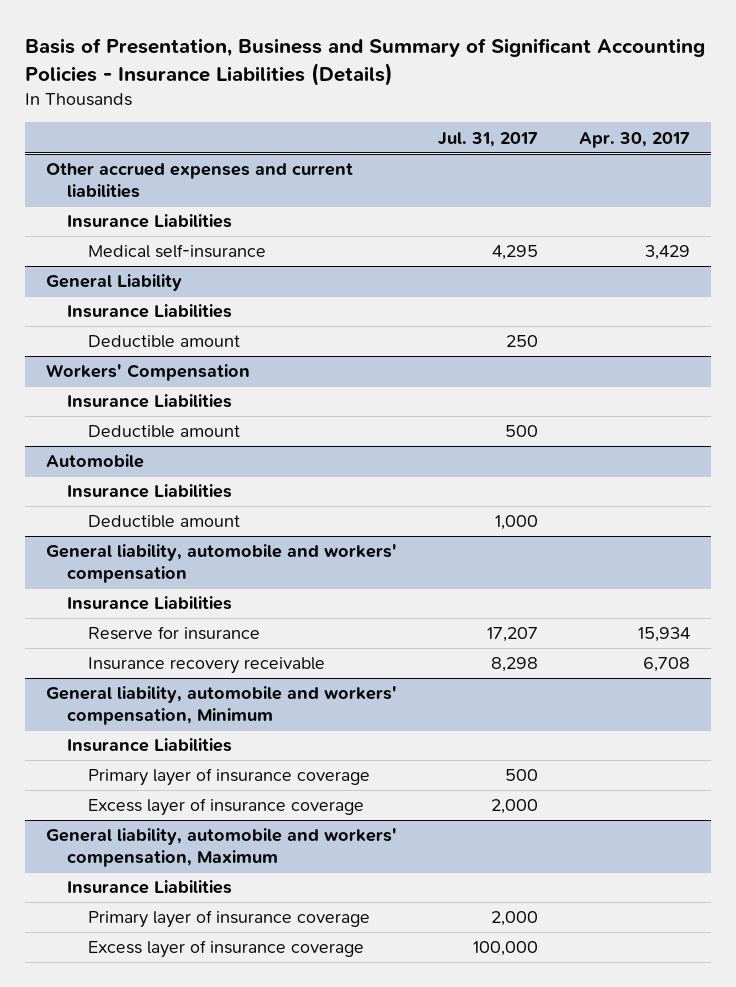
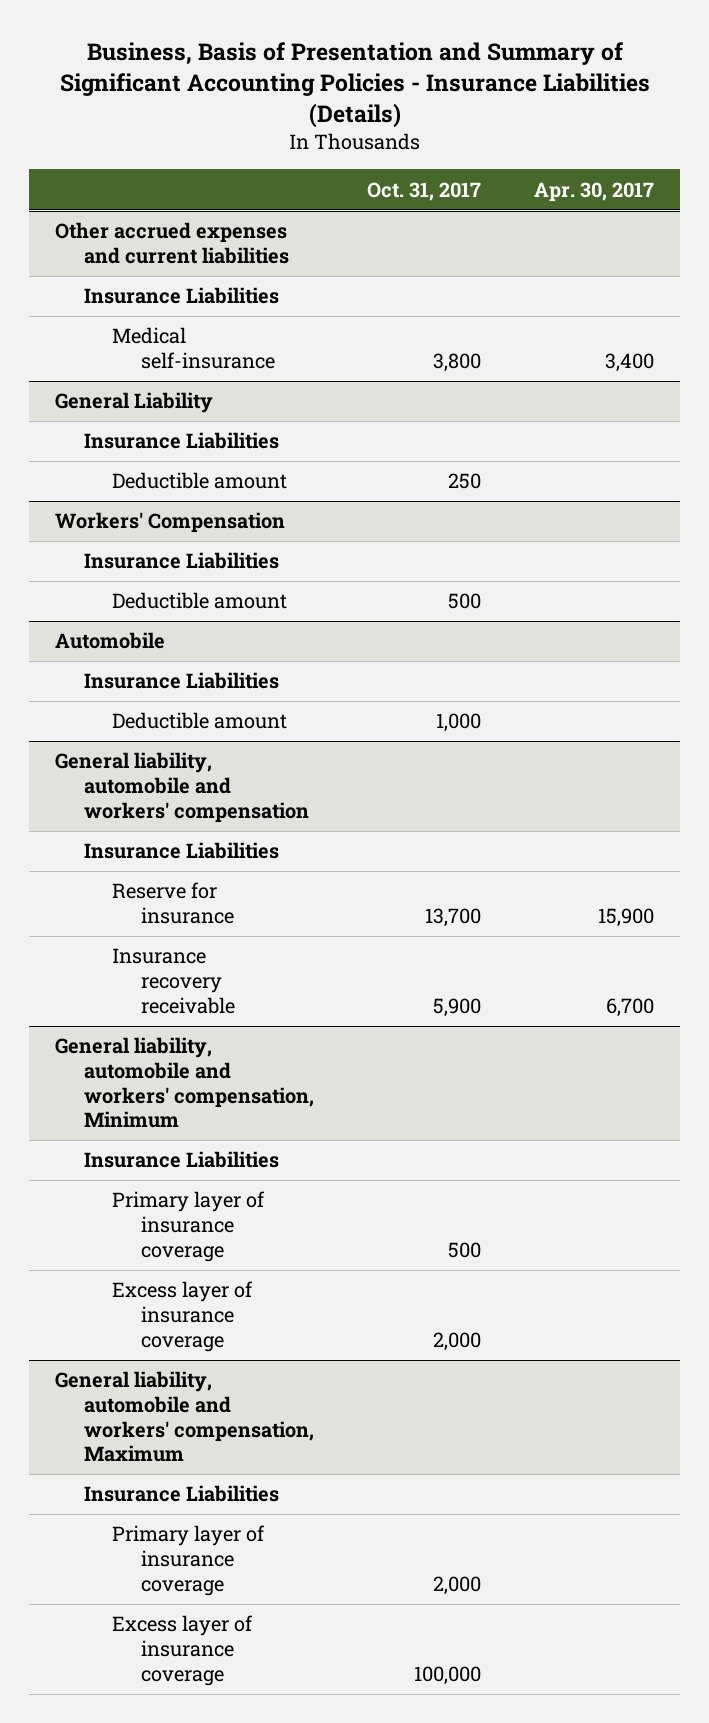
- Basis of Presentation, Business and Summary of Significant Accounting Policies - Insurance Liabilities (Details)
+ Business, Basis of Presentation and Summary of Significant Accounting Policies - Insurance Liabilities (Details)
- | Jul. 31, 2017 | Apr. 30, 2017
+ | Oct. 31, 2017 | Apr. 30, 2017
@ Other accrued expenses and current liabilities
- Medical self-insurance | 4,295 | 3,429
+ Medical self-insurance | 3,800 | 3,400
@ General liability, automobile and workers' compensation
- Reserve for insurance | 17,207 | 15,934
- Insurance recovery receivable | 8,298 | 6,708
+ Reserve for insurance | 13,700 | 15,900
+ Insurance recovery receivable | 5,900 | 6,700

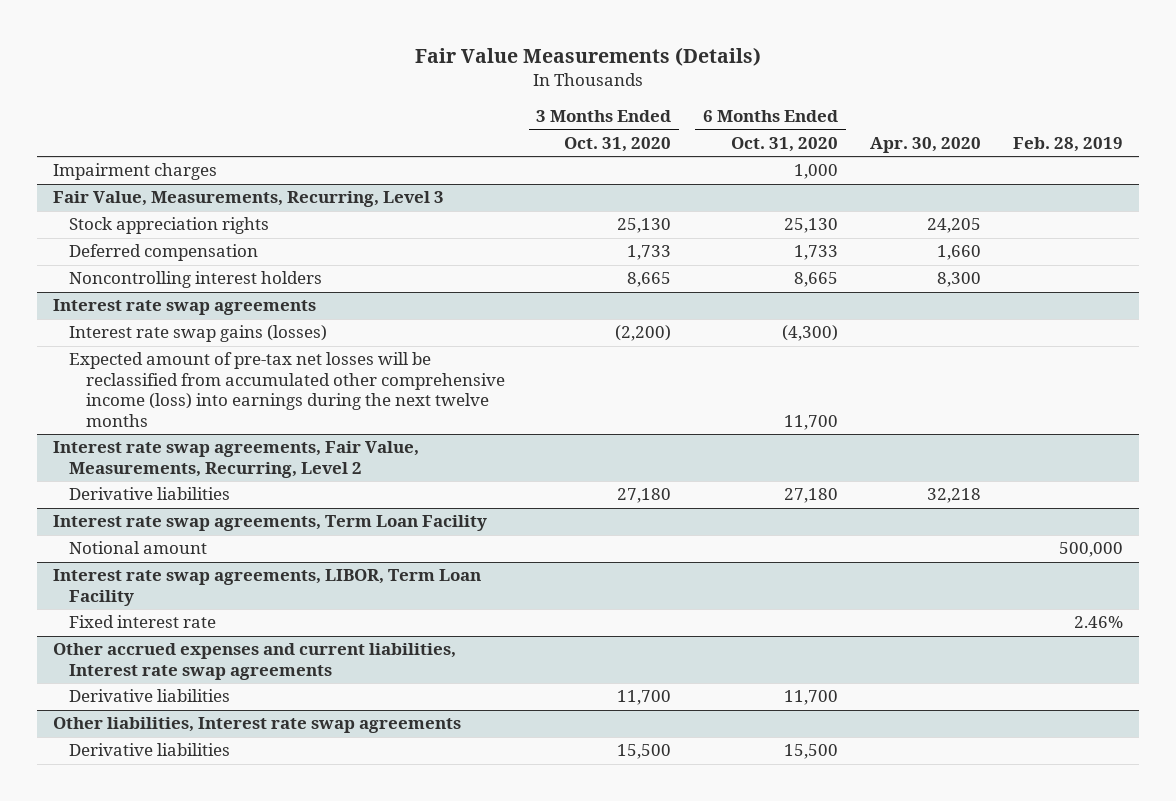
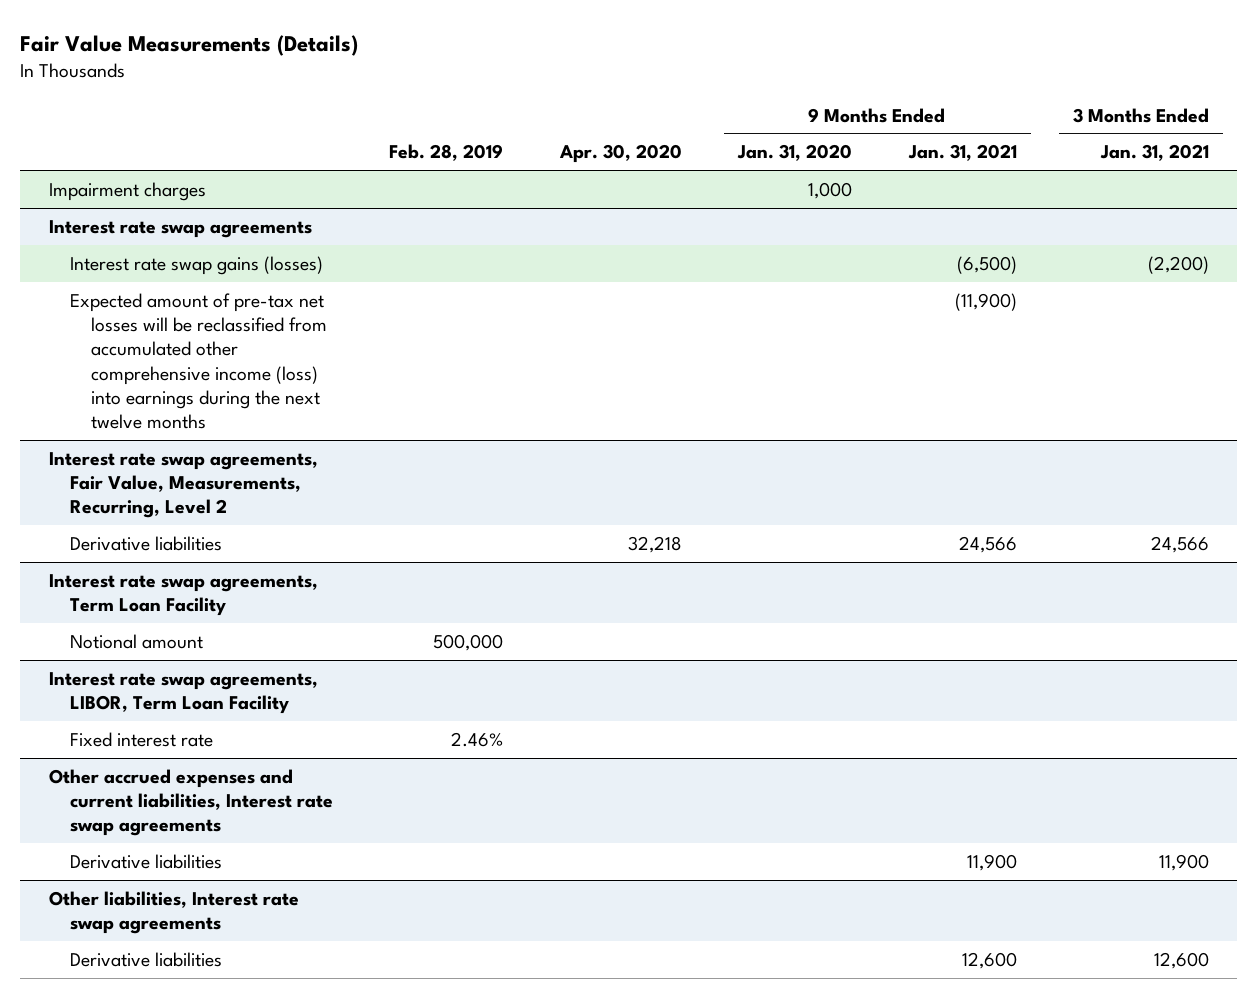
- | 3 Months Ended Oct. 31, 2020 | 6 Months Ended Oct. 31, 2020 | Apr. 30, 2020 | Feb. 28, 2019
+ | Feb. 28, 2019 | Apr. 30, 2020 | 9 Months Ended Jan. 31, 2020 | 9 Months Ended Jan. 31, 2021 | 3 Months Ended Jan. 31, 2021
- Fair Value, Measurements, Recurring, Level 3
- Stock appreciation rights | 25,130 | 25,130 | 24,205 |
- Deferred compensation | 1,733 | 1,733 | 1,660 |
- Noncontrolling interest holders | 8,665 | 8,665 | 8,300 |

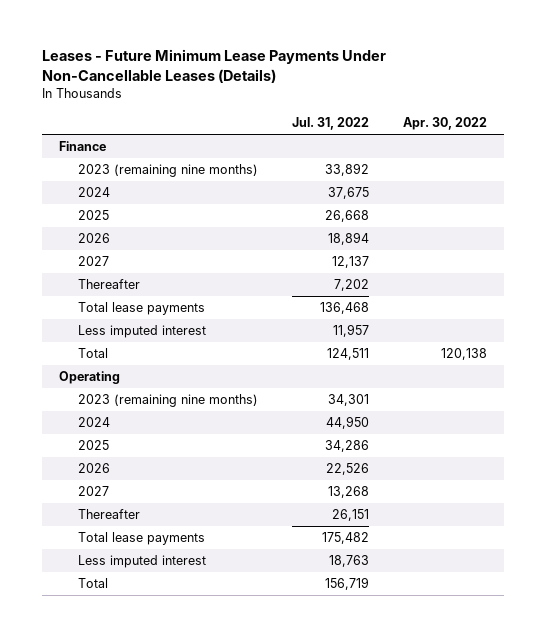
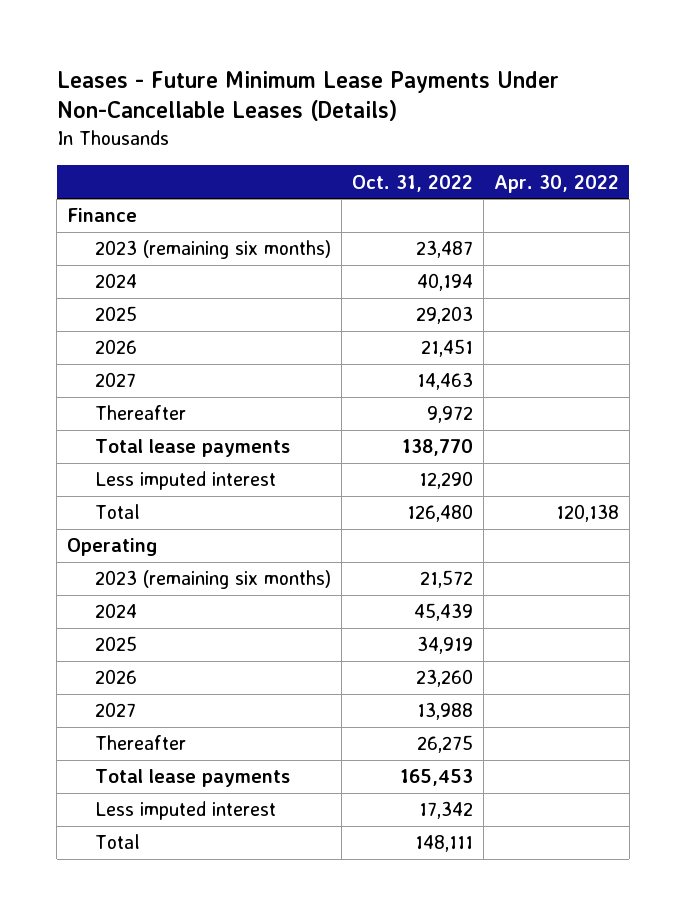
- | Jul. 31, 2022 | Apr. 30, 2022
+ | Oct. 31, 2022 | Apr. 30, 2022
- 2023 (remaining nine months) | 33,892 |
+ 2023 (remaining six months) | 23,487 |
- 2023 (remaining nine months) | 34,301 |
+ 2023 (remaining six months) | 21,572 |

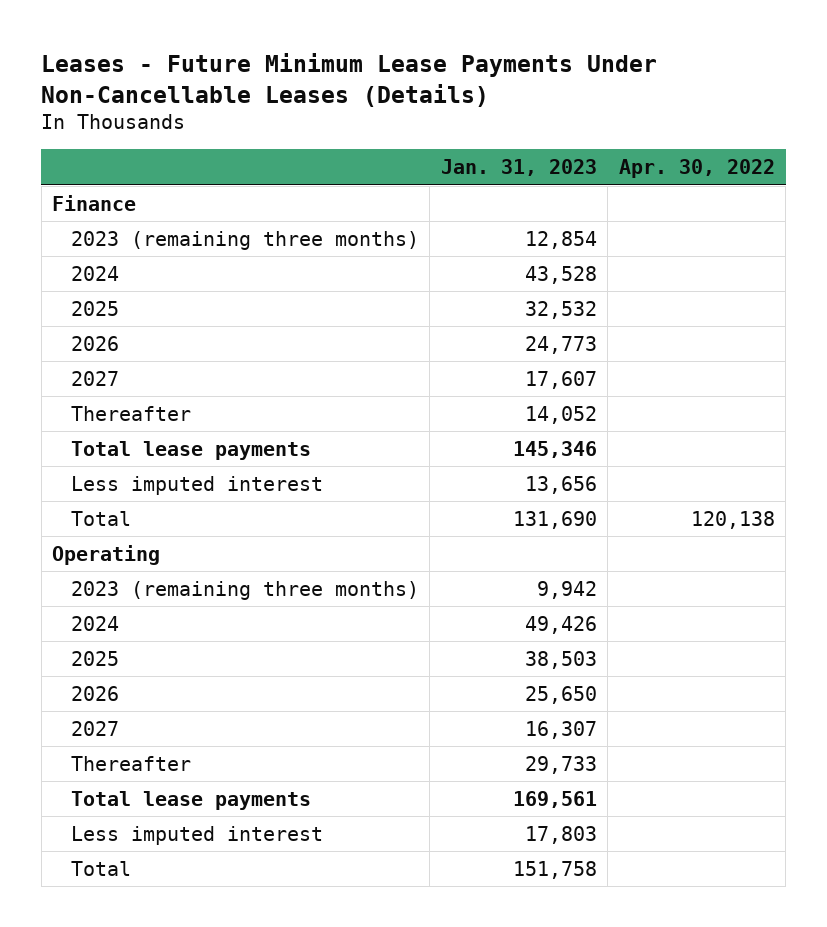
- | Oct. 31, 2022 | Apr. 30, 2022
+ | Jan. 31, 2023 | Apr. 30, 2022
- 2023 (remaining six months) | 23,487 |
+ 2023 (remaining three months) | 12,854 |
- 2023 (remaining six months) | 21,572 |
+ 2023 (remaining three months) | 9,942 |

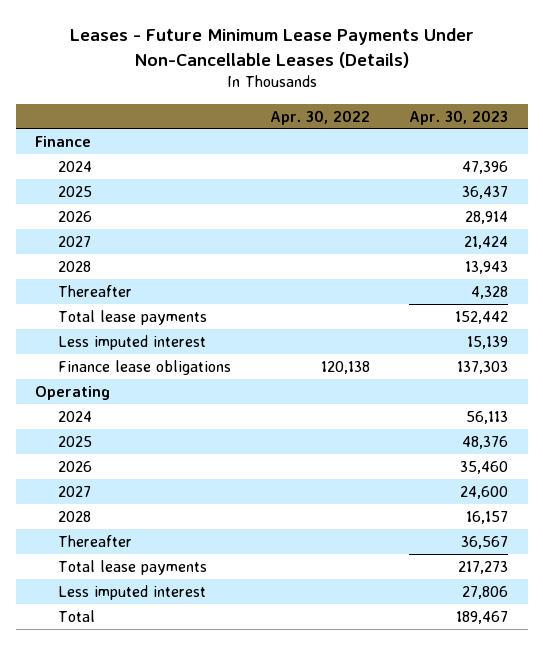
- | Jan. 31, 2023 | Apr. 30, 2022
+ | Apr. 30, 2022 | Apr. 30, 2023
- 2023 (remaining three months) | 12,854 |
+ 2028 | | 13,943
- Total | 131,690 | 120,138
+ Finance lease obligations | 120,138 | 137,303
- 2023 (remaining three months) | 9,942 |
+ 2028 | | 16,157

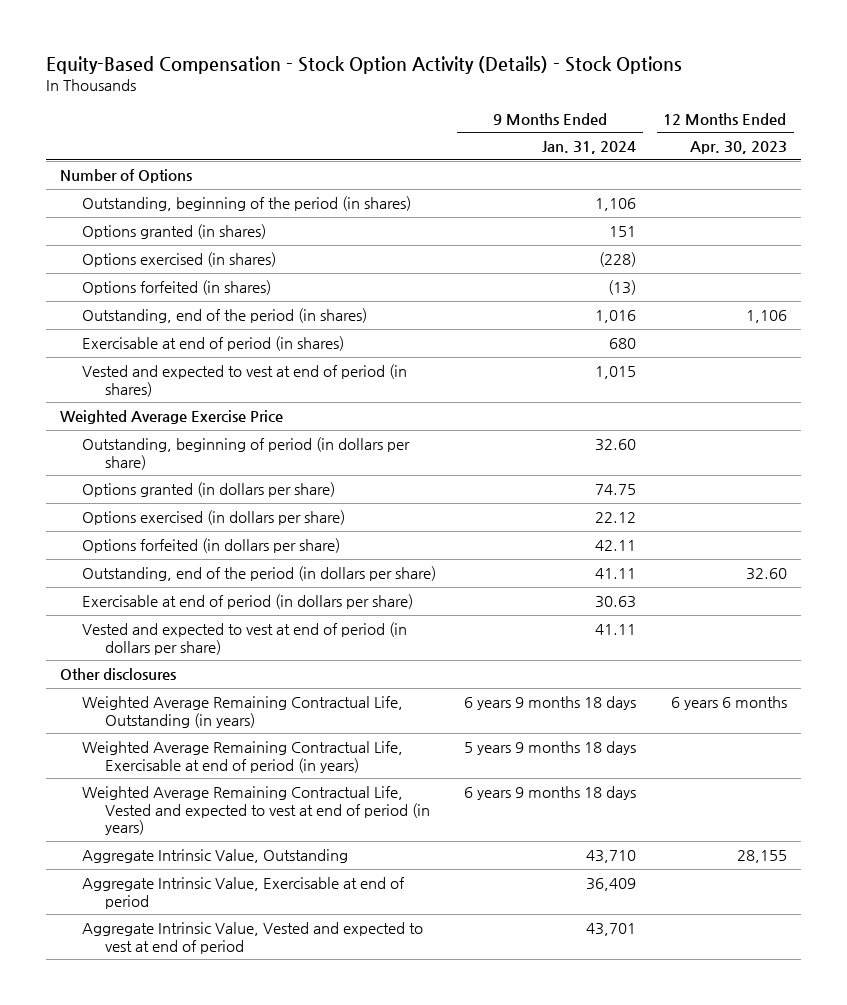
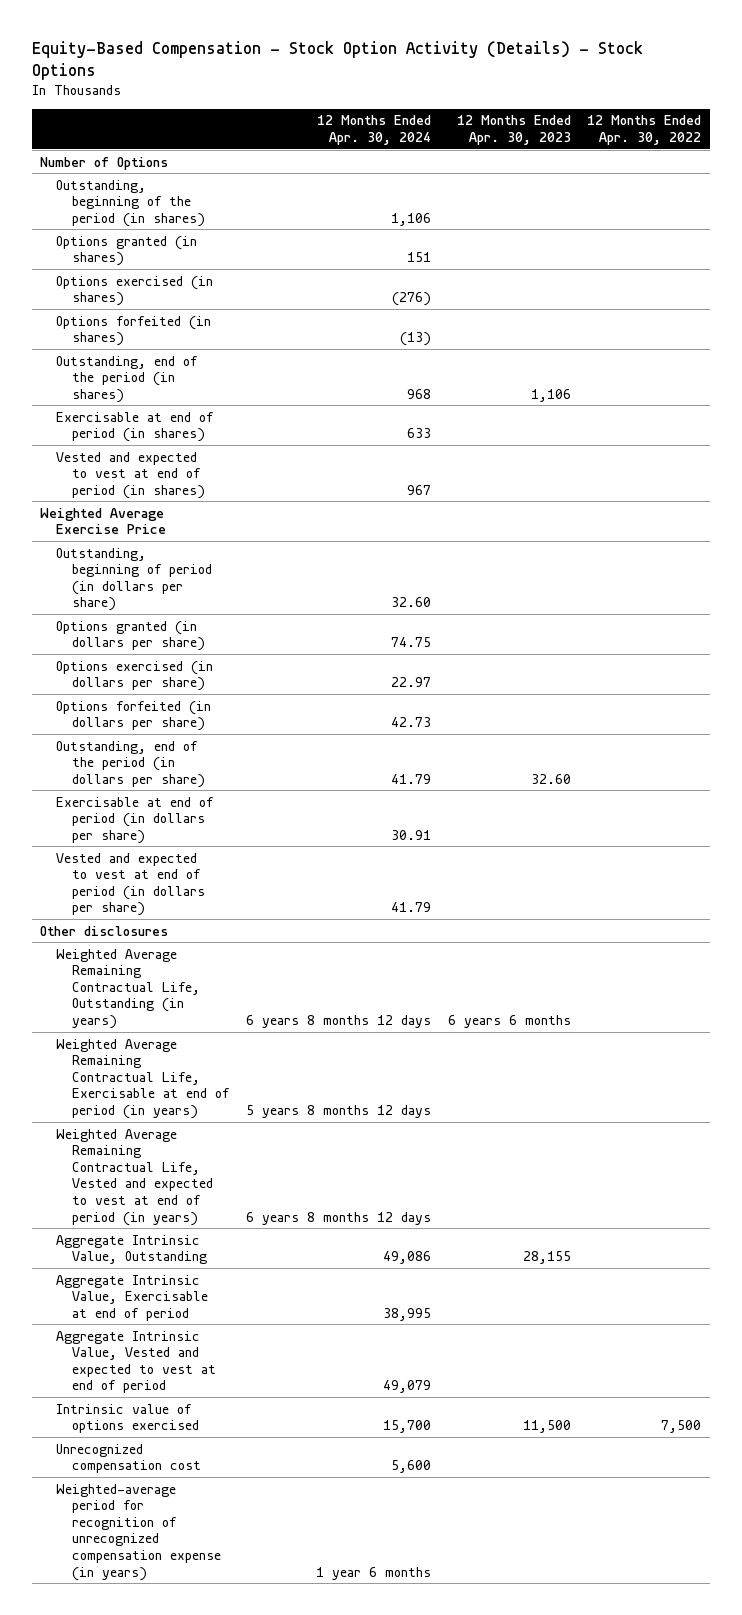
- | 9 Months Ended Jan. 31, 2024 | 12 Months Ended Apr. 30, 2023
+ | 12 Months Ended Apr. 30, 2024 | 12 Months Ended Apr. 30, 2023 | 12 Months Ended Apr. 30, 2022
+ Intrinsic value of options exercised | 15,700 | 11,500 | 7,500
+ Unrecognized compensation cost | 5,600 | |
+ Weighted-average period for recognition of unrecognized compensation expense (in years) | 1 year 6 months | |

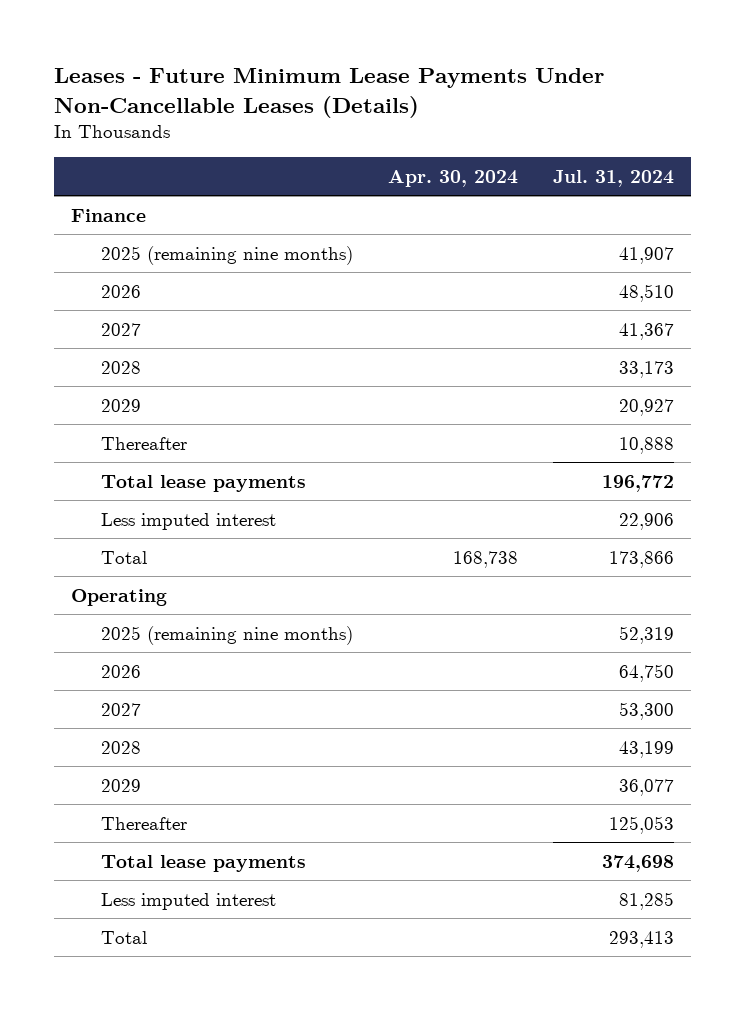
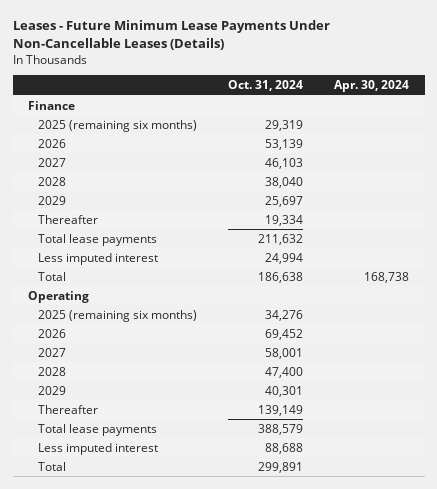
- | Apr. 30, 2024 | Jul. 31, 2024
+ | Oct. 31, 2024 | Apr. 30, 2024
- 2025 (remaining nine months) | | 41,907
+ 2025 (remaining six months) | 29,319 |
- 2025 (remaining nine months) | | 52,319
+ 2025 (remaining six months) | 34,276 |

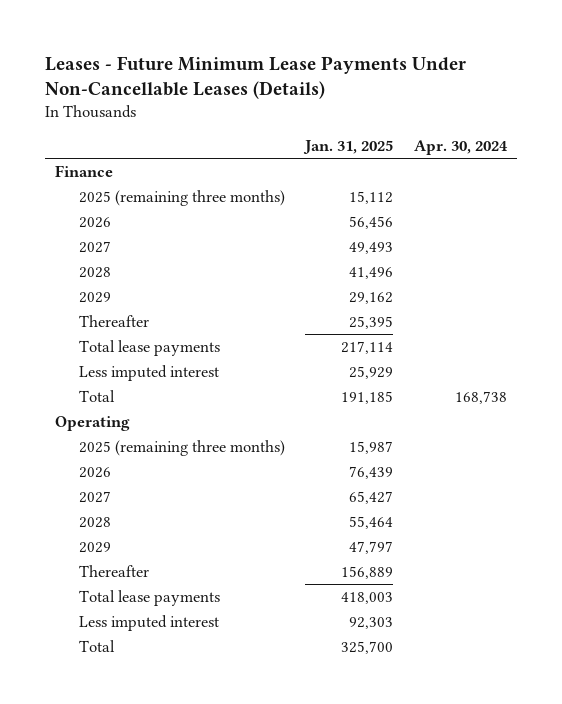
- | Oct. 31, 2024 | Apr. 30, 2024
+ | Jan. 31, 2025 | Apr. 30, 2024
- 2025 (remaining six months) | 29,319 |
+ 2025 (remaining three months) | 15,112 |
- 2025 (remaining six months) | 34,276 |
+ 2025 (remaining three months) | 15,987 |

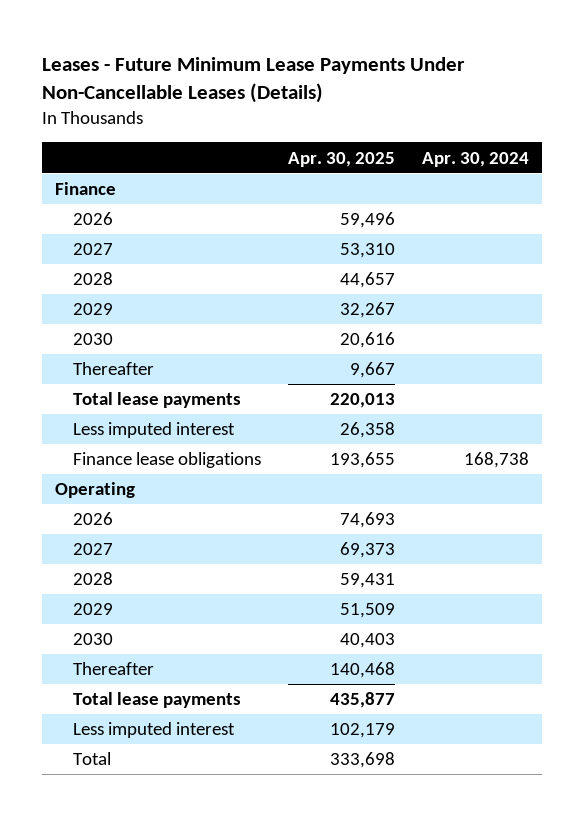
- | Jan. 31, 2025 | Apr. 30, 2024
+ | Apr. 30, 2025 | Apr. 30, 2024
- 2025 (remaining three months) | 15,112 |
+ 2030 | 20,616 |
- Total | 191,185 | 168,738
+ Finance lease obligations | 193,655 | 168,738
- 2025 (remaining three months) | 15,987 |
+ 2030 | 40,403 |

